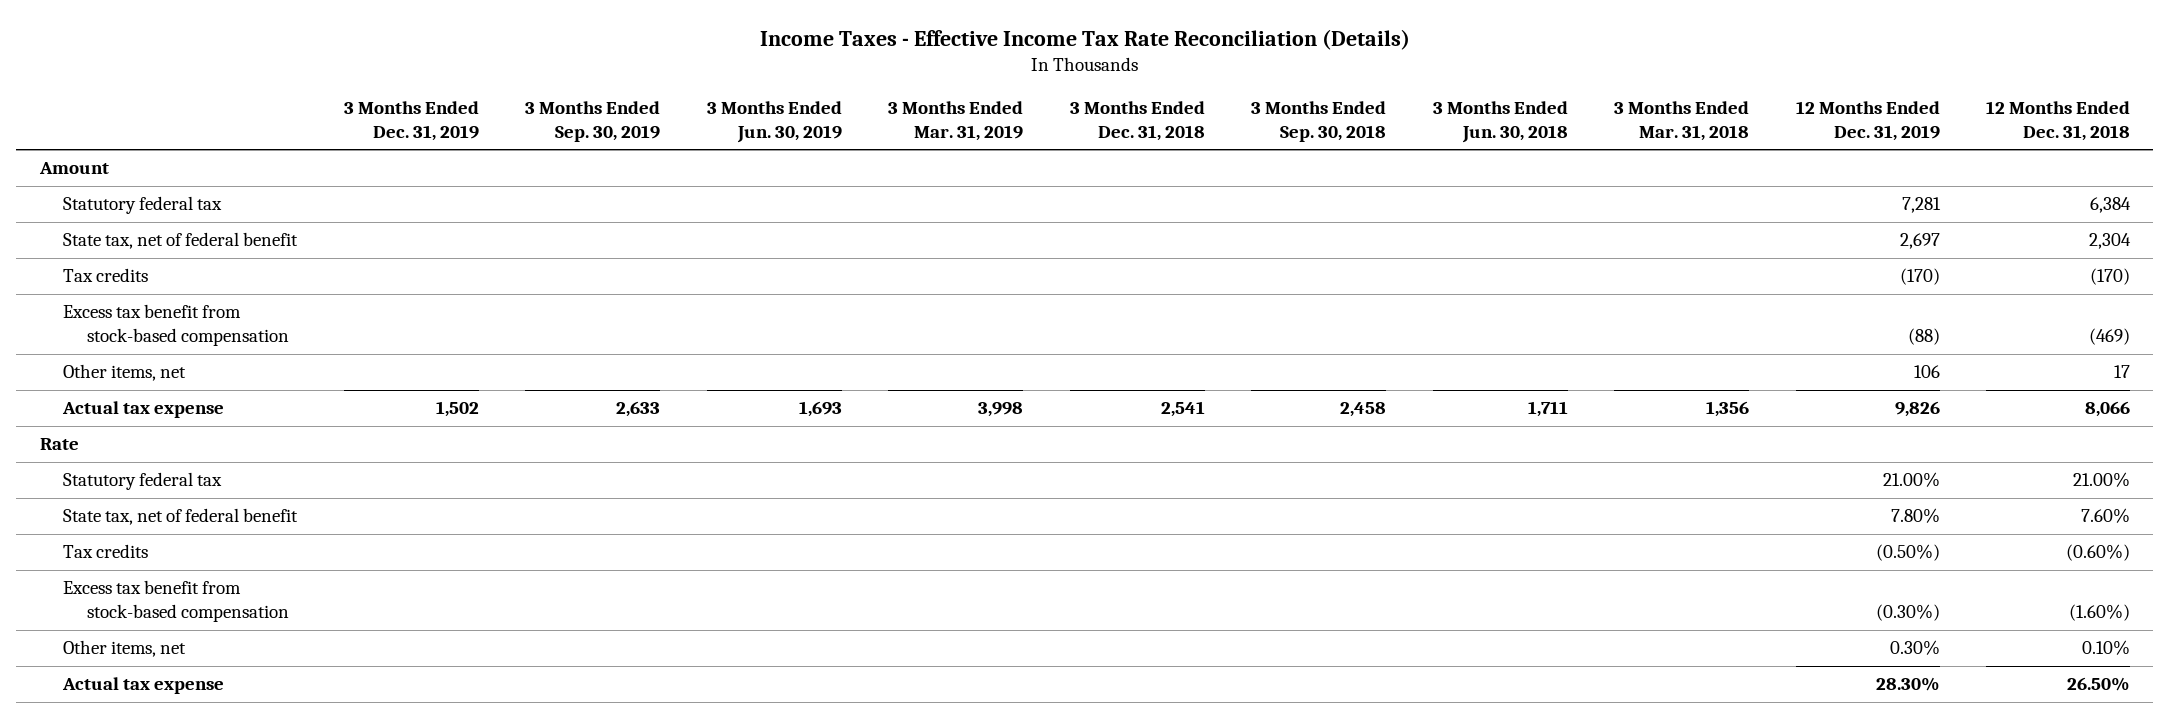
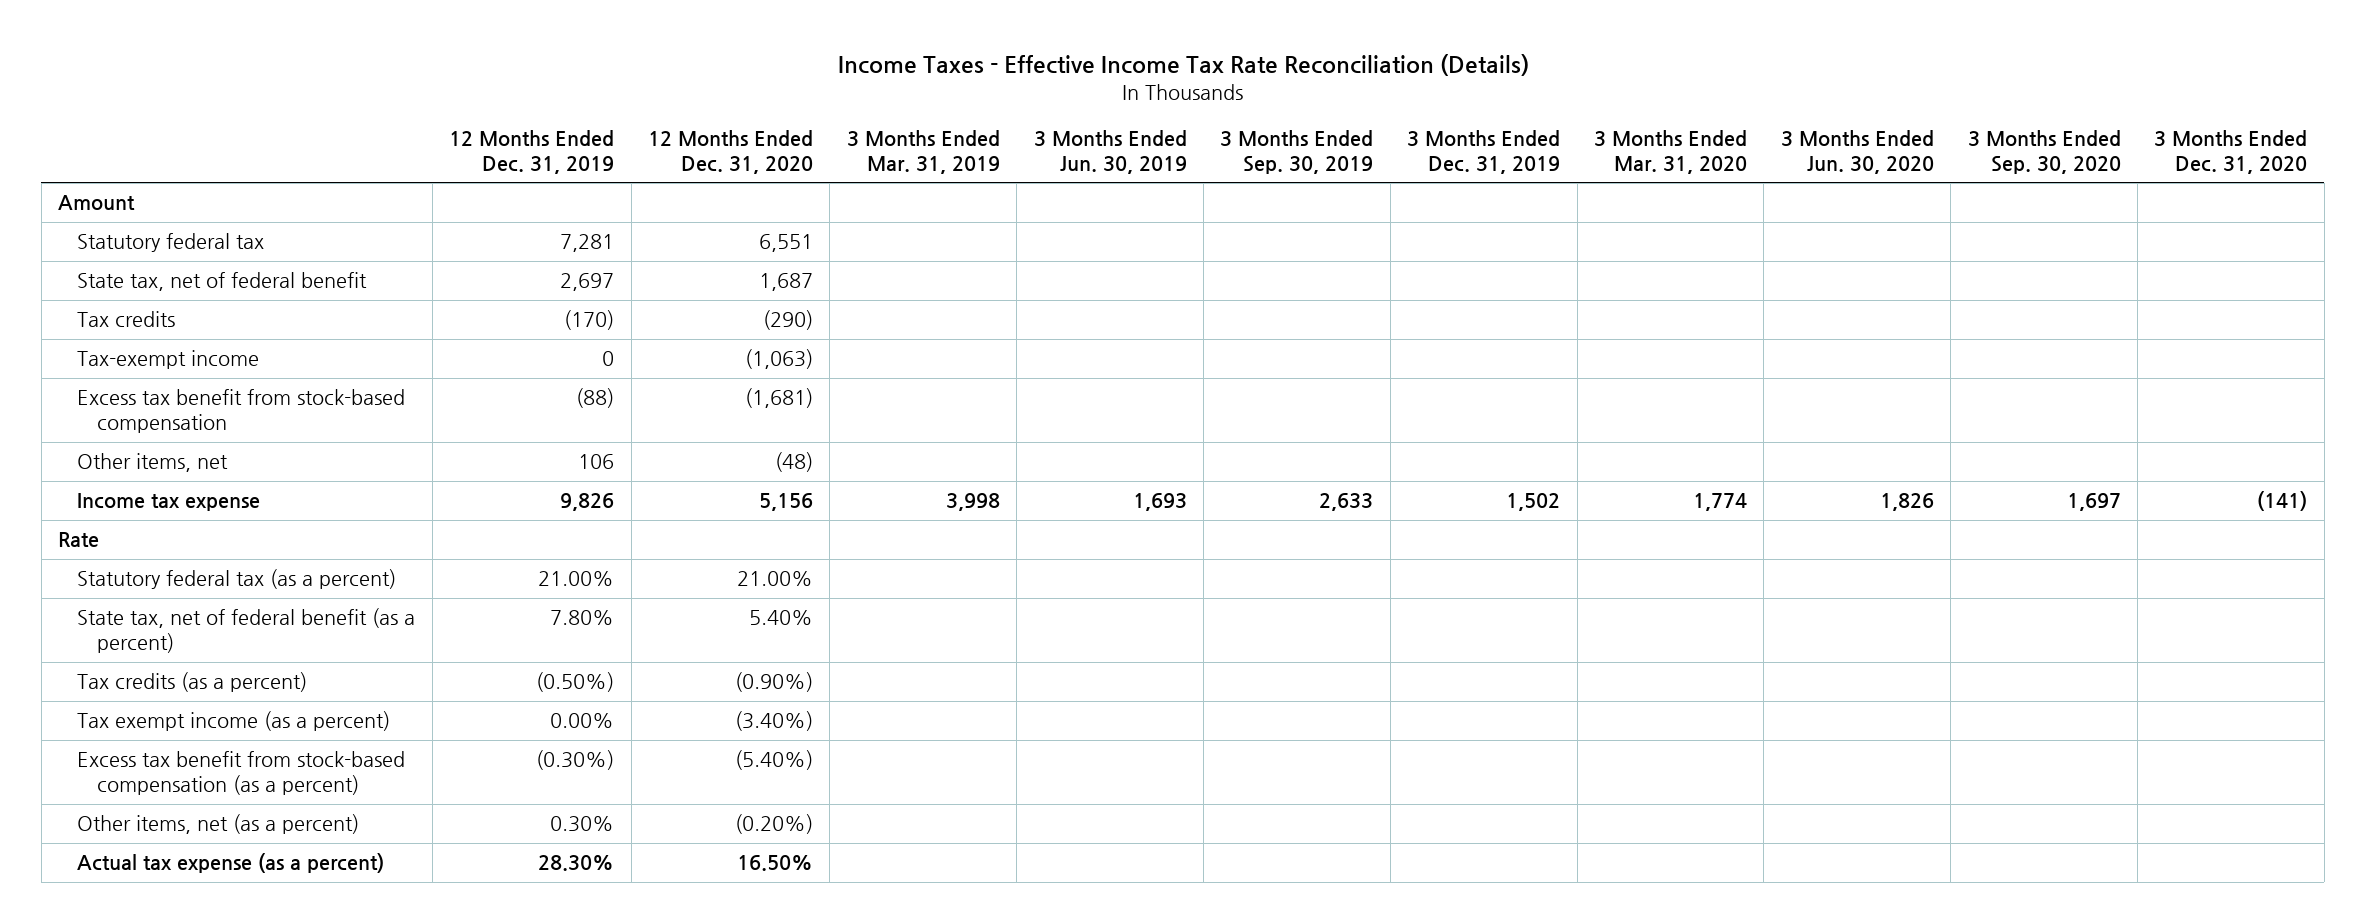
- | 3 Months Ended Dec. 31, 2019 | 3 Months Ended Sep. 30, 2019 | 3 Months Ended Jun. 30, 2019 | 3 Months Ended Mar. 31, 2019 | 3 Months Ended Dec. 31, 2018 | 3 Months Ended Sep. 30, 2018 | 3 Months Ended Jun. 30, 2018 | 3 Months Ended Mar. 31, 2018 | 12 Months Ended Dec. 31, 2019 | 12 Months Ended Dec. 31, 2018
+ | 12 Months Ended Dec. 31, 2019 | 12 Months Ended Dec. 31, 2020 | 3 Months Ended Mar. 31, 2019 | 3 Months Ended Jun. 30, 2019 | 3 Months Ended Sep. 30, 2019 | 3 Months Ended Dec. 31, 2019 | 3 Months Ended Mar. 31, 2020 | 3 Months Ended Jun. 30, 2020 | 3 Months Ended Sep. 30, 2020 | 3 Months Ended Dec. 31, 2020
+ Tax-exempt income | 0 | (1,063) | | | | | | | |
- Actual tax expense | 1,502 | 2,633 | 1,693 | 3,998 | 2,541 | 2,458 | 1,711 | 1,356 | 9,826 | 8,066
+ Income tax expense | 9,826 | 5,156 | 3,998 | 1,693 | 2,633 | 1,502 | 1,774 | 1,826 | 1,697 | (141)
- Statutory federal tax | | | | | | | | | 21.00% | 21.00%
- State tax, net of federal benefit | | | | | | | | | 7.80% | 7.60%
- Tax credits | | | | | | | | | (0.50%) | (0.60%)
- Excess tax benefit from stock-based compensation | | | | | | | | | (0.30%) | (1.60%)
- Other items, net | | | | | | | | | 0.30% | 0.10%
- Actual tax expense | | | | | | | | | 28.30% | 26.50%
+ Statutory federal tax (as a percent) | 21.00% | 21.00% | | | | | | | |
+ State tax, net of federal benefit (as a percent) | 7.80% | 5.40% | | | | | | | |
+ Tax credits (as a percent) | (0.50%) | (0.90%) | | | | | | | |
+ Tax exempt income (as a percent) | 0.00% | (3.40%) | | | | | | | |
+ Excess tax benefit from stock-based compensation (as a percent) | (0.30%) | (5.40%) | | | | | | | |
+ Other items, net (as a percent) | 0.30% | (0.20%) | | | | | | | |
+ Actual tax expense (as a percent) | 28.30% | 16.50% | | | | | | | |

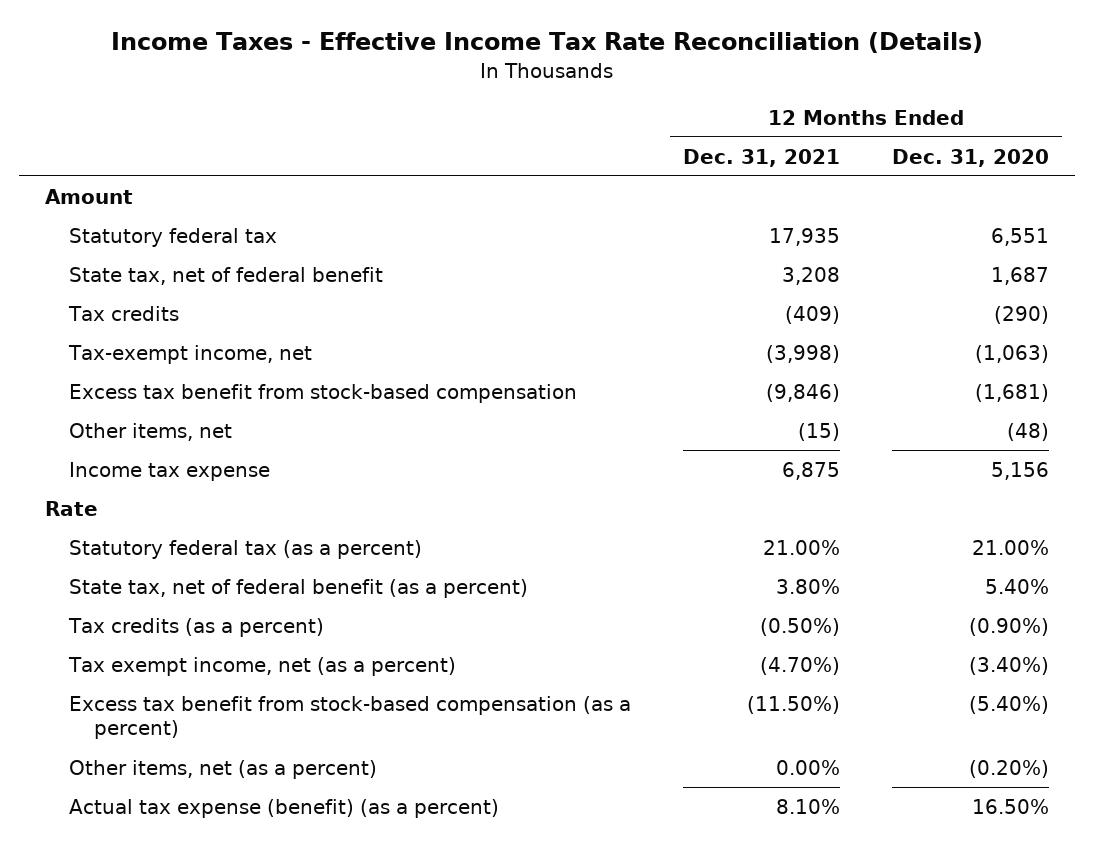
- | 12 Months Ended Dec. 31, 2019 | 12 Months Ended Dec. 31, 2020 | 3 Months Ended Mar. 31, 2019 | 3 Months Ended Jun. 30, 2019 | 3 Months Ended Sep. 30, 2019 | 3 Months Ended Dec. 31, 2019 | 3 Months Ended Mar. 31, 2020 | 3 Months Ended Jun. 30, 2020 | 3 Months Ended Sep. 30, 2020 | 3 Months Ended Dec. 31, 2020
+ | 12 Months Ended Dec. 31, 2021 | 12 Months Ended Dec. 31, 2020
- Tax-exempt income | 0 | (1,063) | | | | | | | |
+ Tax-exempt income, net | (3,998) | (1,063)
- Tax exempt income (as a percent) | 0.00% | (3.40%) | | | | | | | |
+ Tax exempt income, net (as a percent) | (4.70%) | (3.40%)
- Actual tax expense (as a percent) | 28.30% | 16.50% | | | | | | | |
+ Actual tax expense (benefit) (as a percent) | 8.10% | 16.50%

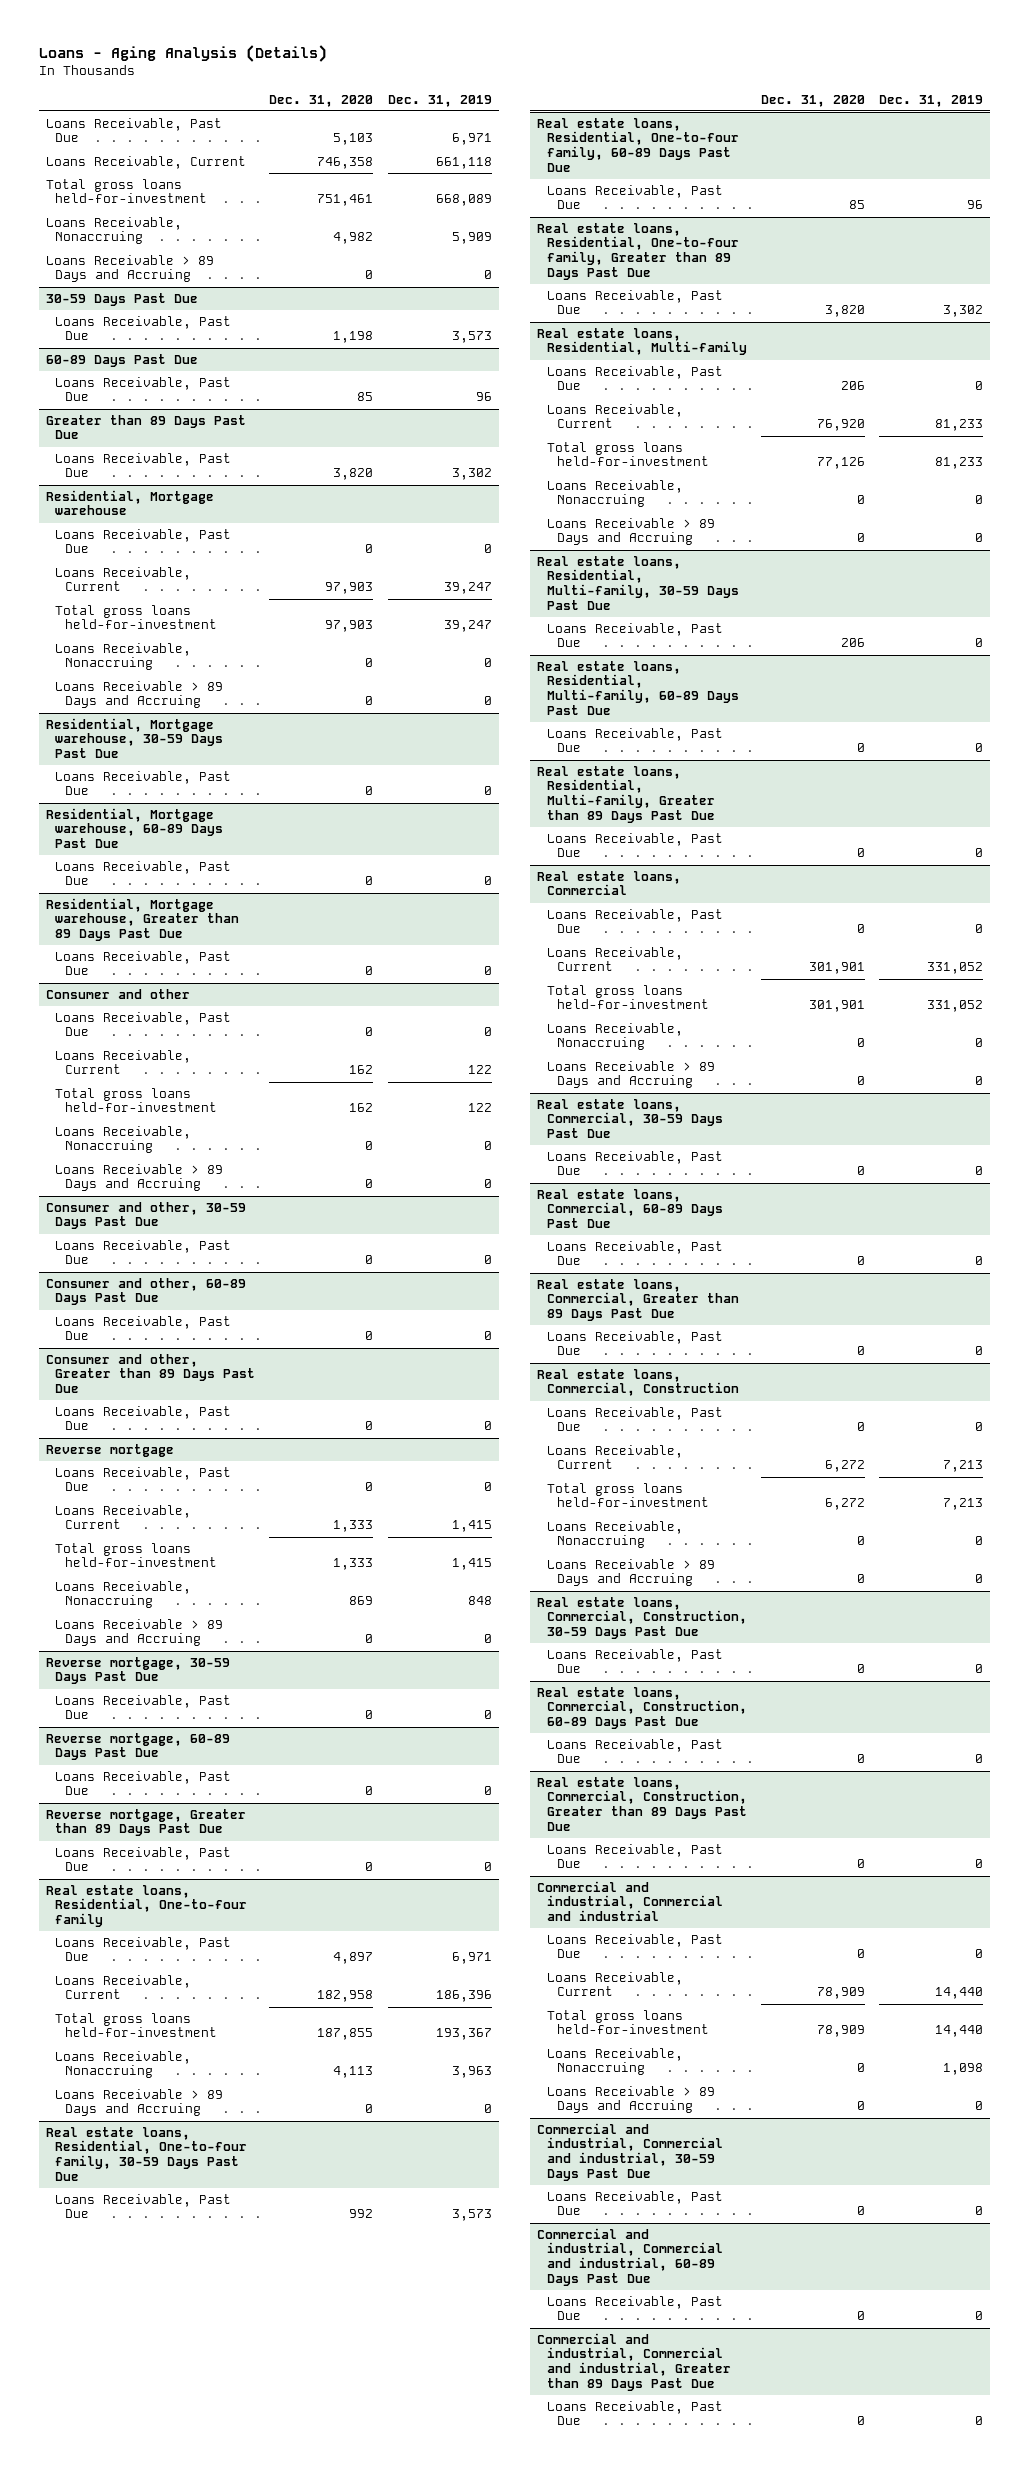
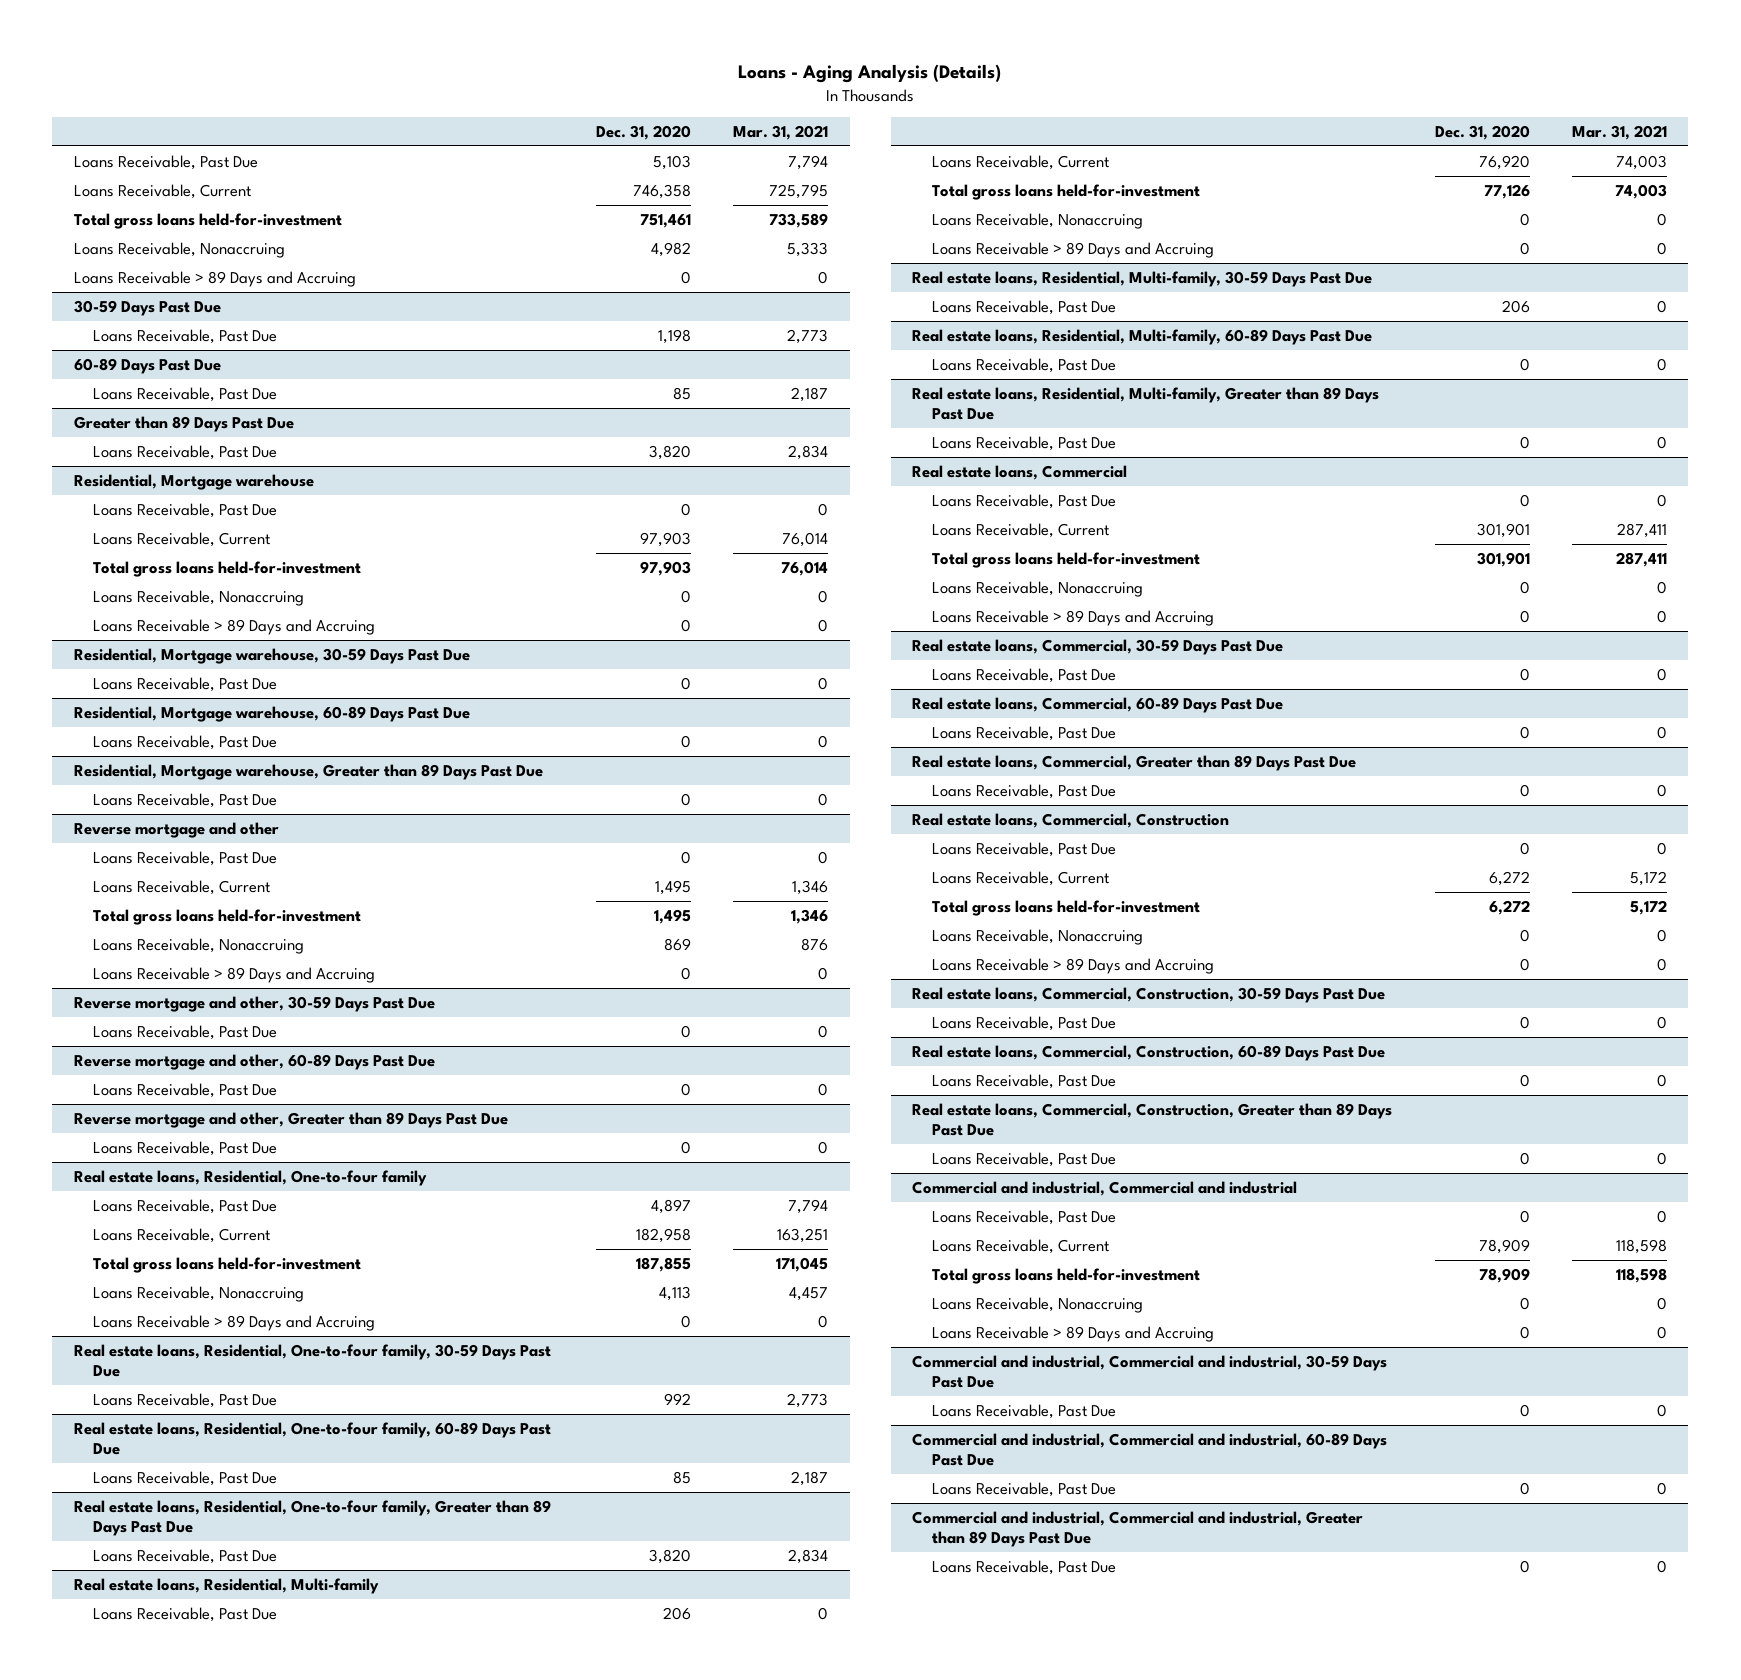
- | Dec. 31, 2020 | Dec. 31, 2019
+ | Dec. 31, 2020 | Mar. 31, 2021
- Consumer and other
- Loans Receivable, Past Due | 0 | 0
- Loans Receivable, Current | 162 | 122
- Total gross loans held-for-investment | 162 | 122
- Loans Receivable, Nonaccruing | 0 | 0
- Loans Receivable > 89 Days and Accruing | 0 | 0
- Consumer and other, 30-59 Days Past Due
- Loans Receivable, Past Due | 0 | 0
- Consumer and other, 60-89 Days Past Due
- Loans Receivable, Past Due | 0 | 0
- Consumer and other, Greater than 89 Days Past Due
- Loans Receivable, Past Due | 0 | 0
- Reverse mortgage
+ Reverse mortgage and other
- Loans Receivable, Current | 1,333 | 1,415
- Total gross loans held-for-investment | 1,333 | 1,415
+ Loans Receivable, Current | 1,495 | 1,346
+ Total gross loans held-for-investment | 1,495 | 1,346
- Reverse mortgage, 30-59 Days Past Due
+ Reverse mortgage and other, 30-59 Days Past Due
- Reverse mortgage, 60-89 Days Past Due
+ Reverse mortgage and other, 60-89 Days Past Due
- Reverse mortgage, Greater than 89 Days Past Due
+ Reverse mortgage and other, Greater than 89 Days Past Due

